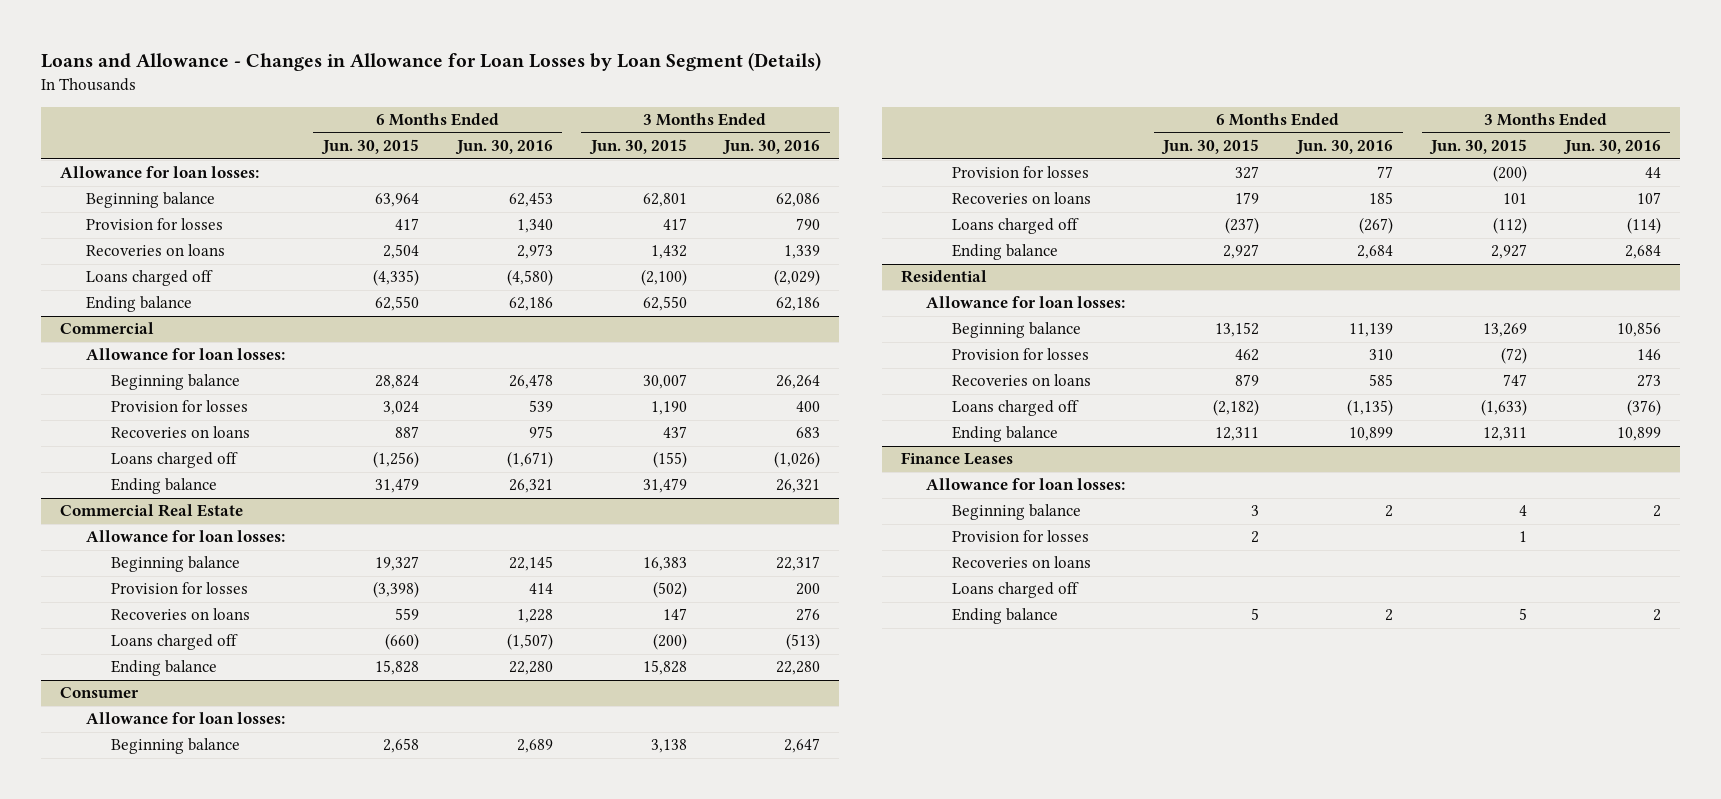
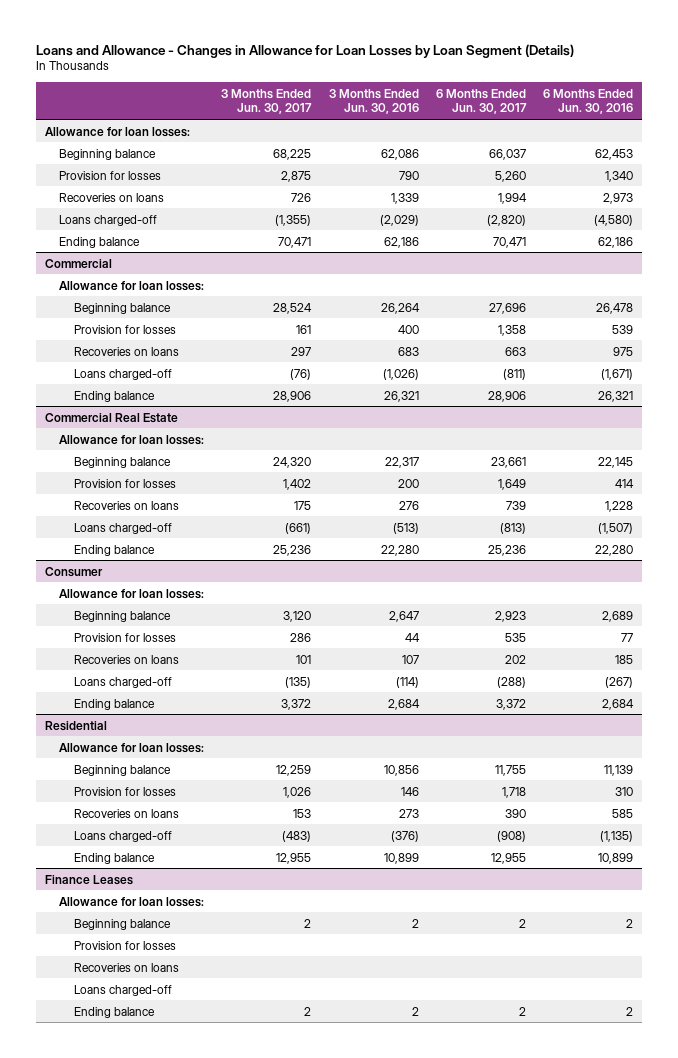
- | 6 Months Ended Jun. 30, 2015 | 6 Months Ended Jun. 30, 2016 | 3 Months Ended Jun. 30, 2015 | 3 Months Ended Jun. 30, 2016
+ | 3 Months Ended Jun. 30, 2017 | 3 Months Ended Jun. 30, 2016 | 6 Months Ended Jun. 30, 2017 | 6 Months Ended Jun. 30, 2016
- Loans charged off | (4,335) | (4,580) | (2,100) | (2,029)
+ Loans charged-off | (1,355) | (2,029) | (2,820) | (4,580)
@ Commercial
- Loans charged off | (1,256) | (1,671) | (155) | (1,026)
+ Loans charged-off | (76) | (1,026) | (811) | (1,671)
@ Commercial Real Estate
- Loans charged off | (660) | (1,507) | (200) | (513)
+ Loans charged-off | (661) | (513) | (813) | (1,507)
@ Consumer
- Loans charged off | (237) | (267) | (112) | (114)
+ Loans charged-off | (135) | (114) | (288) | (267)
@ Residential
- Loans charged off | (2,182) | (1,135) | (1,633) | (376)
+ Loans charged-off | (483) | (376) | (908) | (1,135)
@ Finance Leases
- Loans charged off
+ Loans charged-off

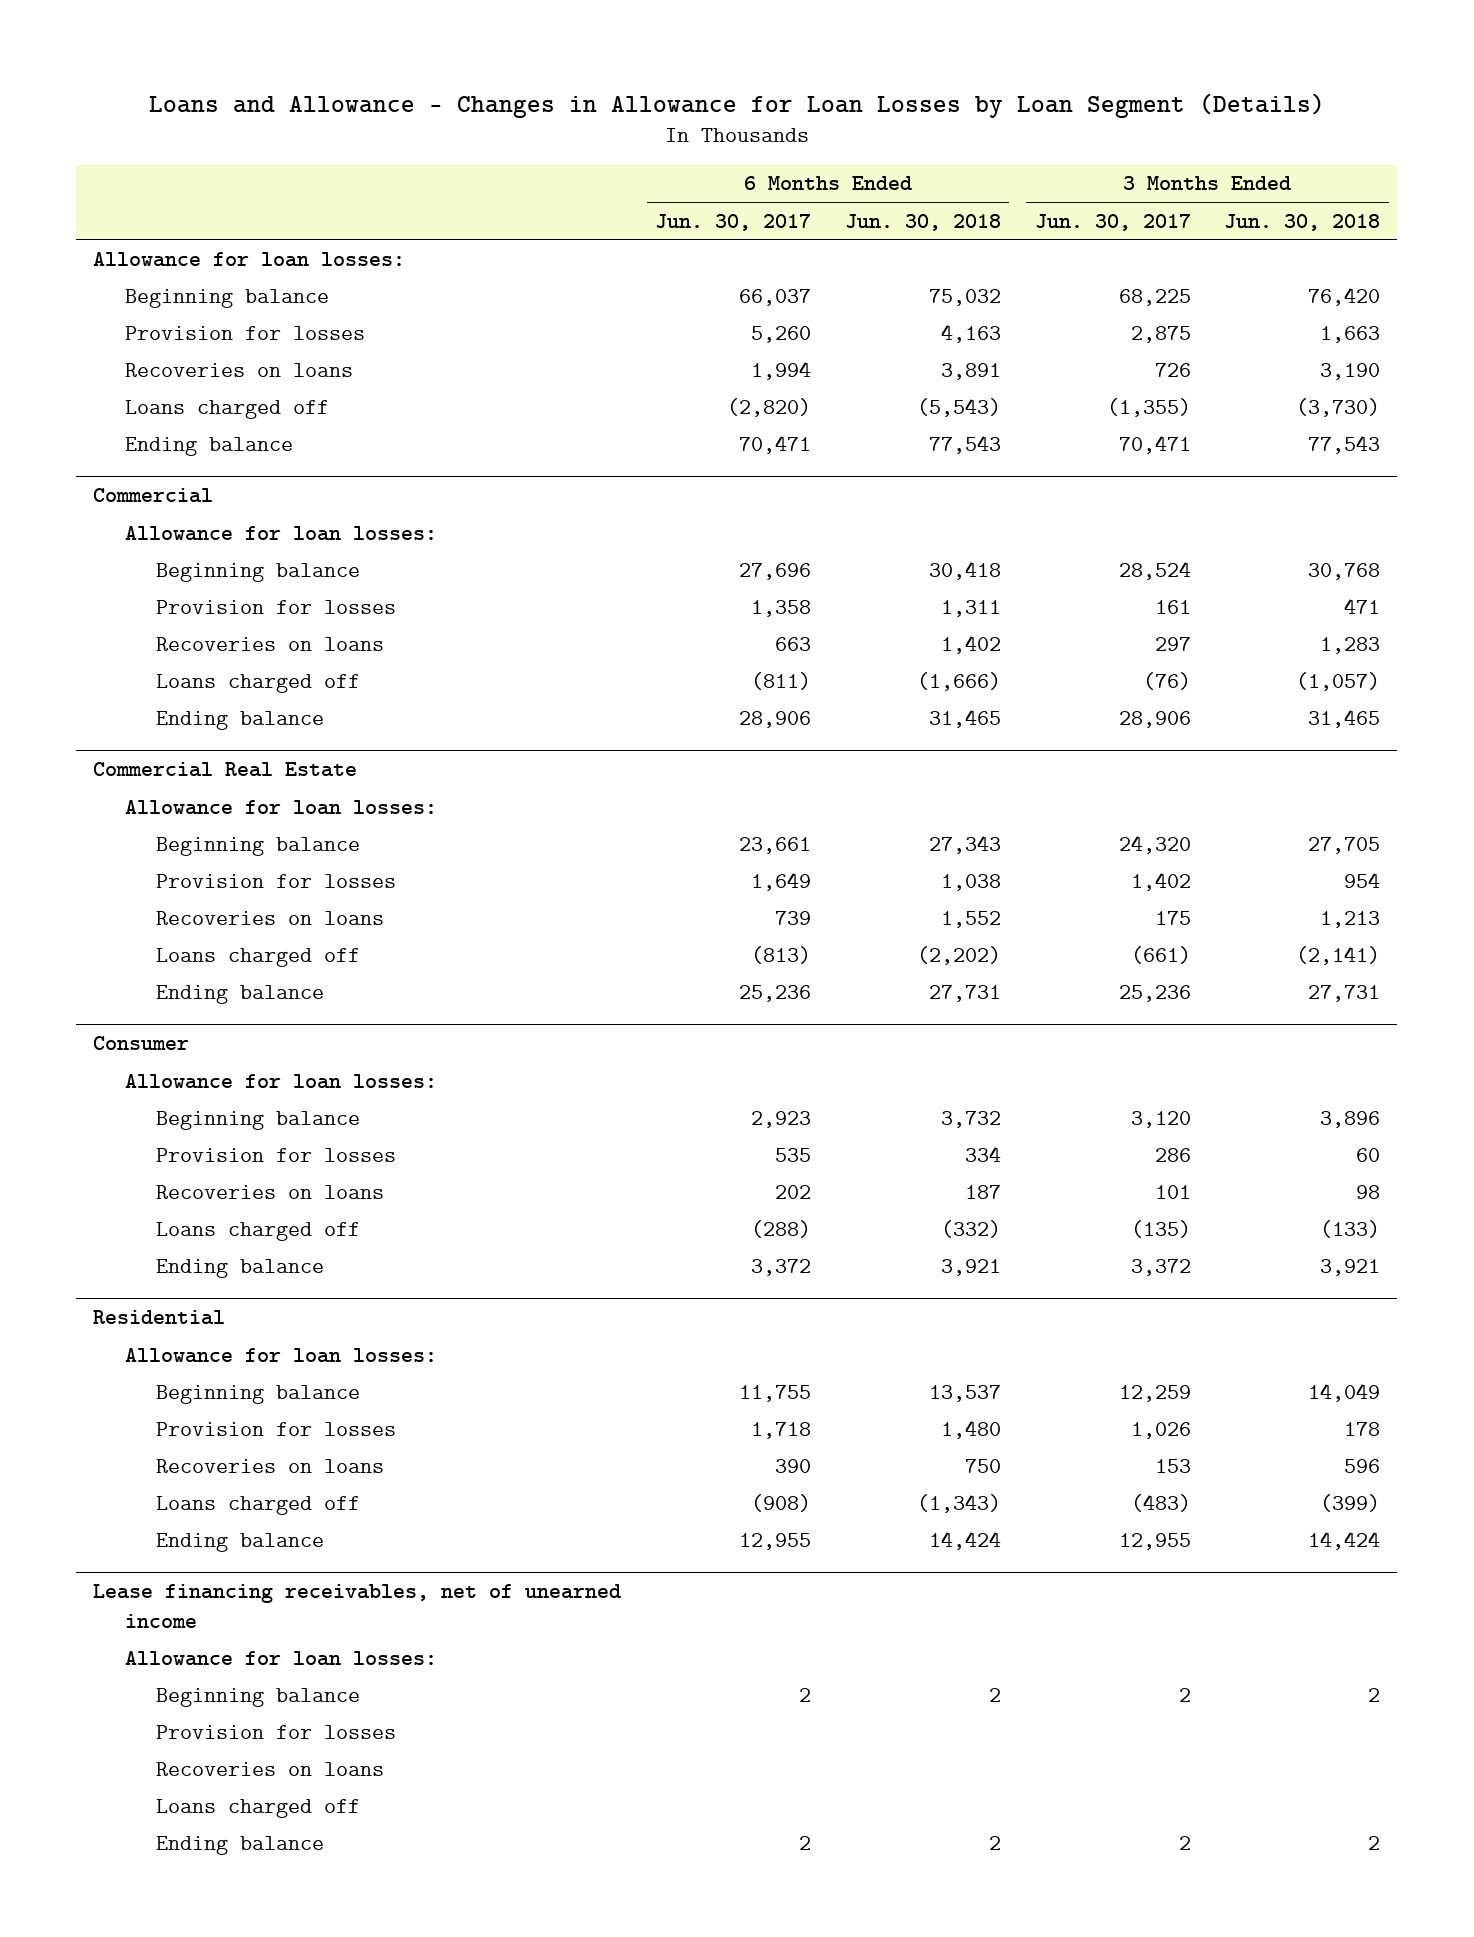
- | 3 Months Ended Jun. 30, 2017 | 3 Months Ended Jun. 30, 2016 | 6 Months Ended Jun. 30, 2017 | 6 Months Ended Jun. 30, 2016
+ | 6 Months Ended Jun. 30, 2017 | 6 Months Ended Jun. 30, 2018 | 3 Months Ended Jun. 30, 2017 | 3 Months Ended Jun. 30, 2018
- Loans charged-off | (1,355) | (2,029) | (2,820) | (4,580)
+ Loans charged off | (2,820) | (5,543) | (1,355) | (3,730)
@ Commercial
- Loans charged-off | (76) | (1,026) | (811) | (1,671)
+ Loans charged off | (811) | (1,666) | (76) | (1,057)
@ Commercial Real Estate
- Loans charged-off | (661) | (513) | (813) | (1,507)
+ Loans charged off | (813) | (2,202) | (661) | (2,141)
@ Consumer
- Loans charged-off | (135) | (114) | (288) | (267)
+ Loans charged off | (288) | (332) | (135) | (133)
@ Residential
- Loans charged-off | (483) | (376) | (908) | (1,135)
+ Loans charged off | (908) | (1,343) | (483) | (399)
- Finance Leases
+ Lease financing receivables, net of unearned income
- Loans charged-off
+ Loans charged off

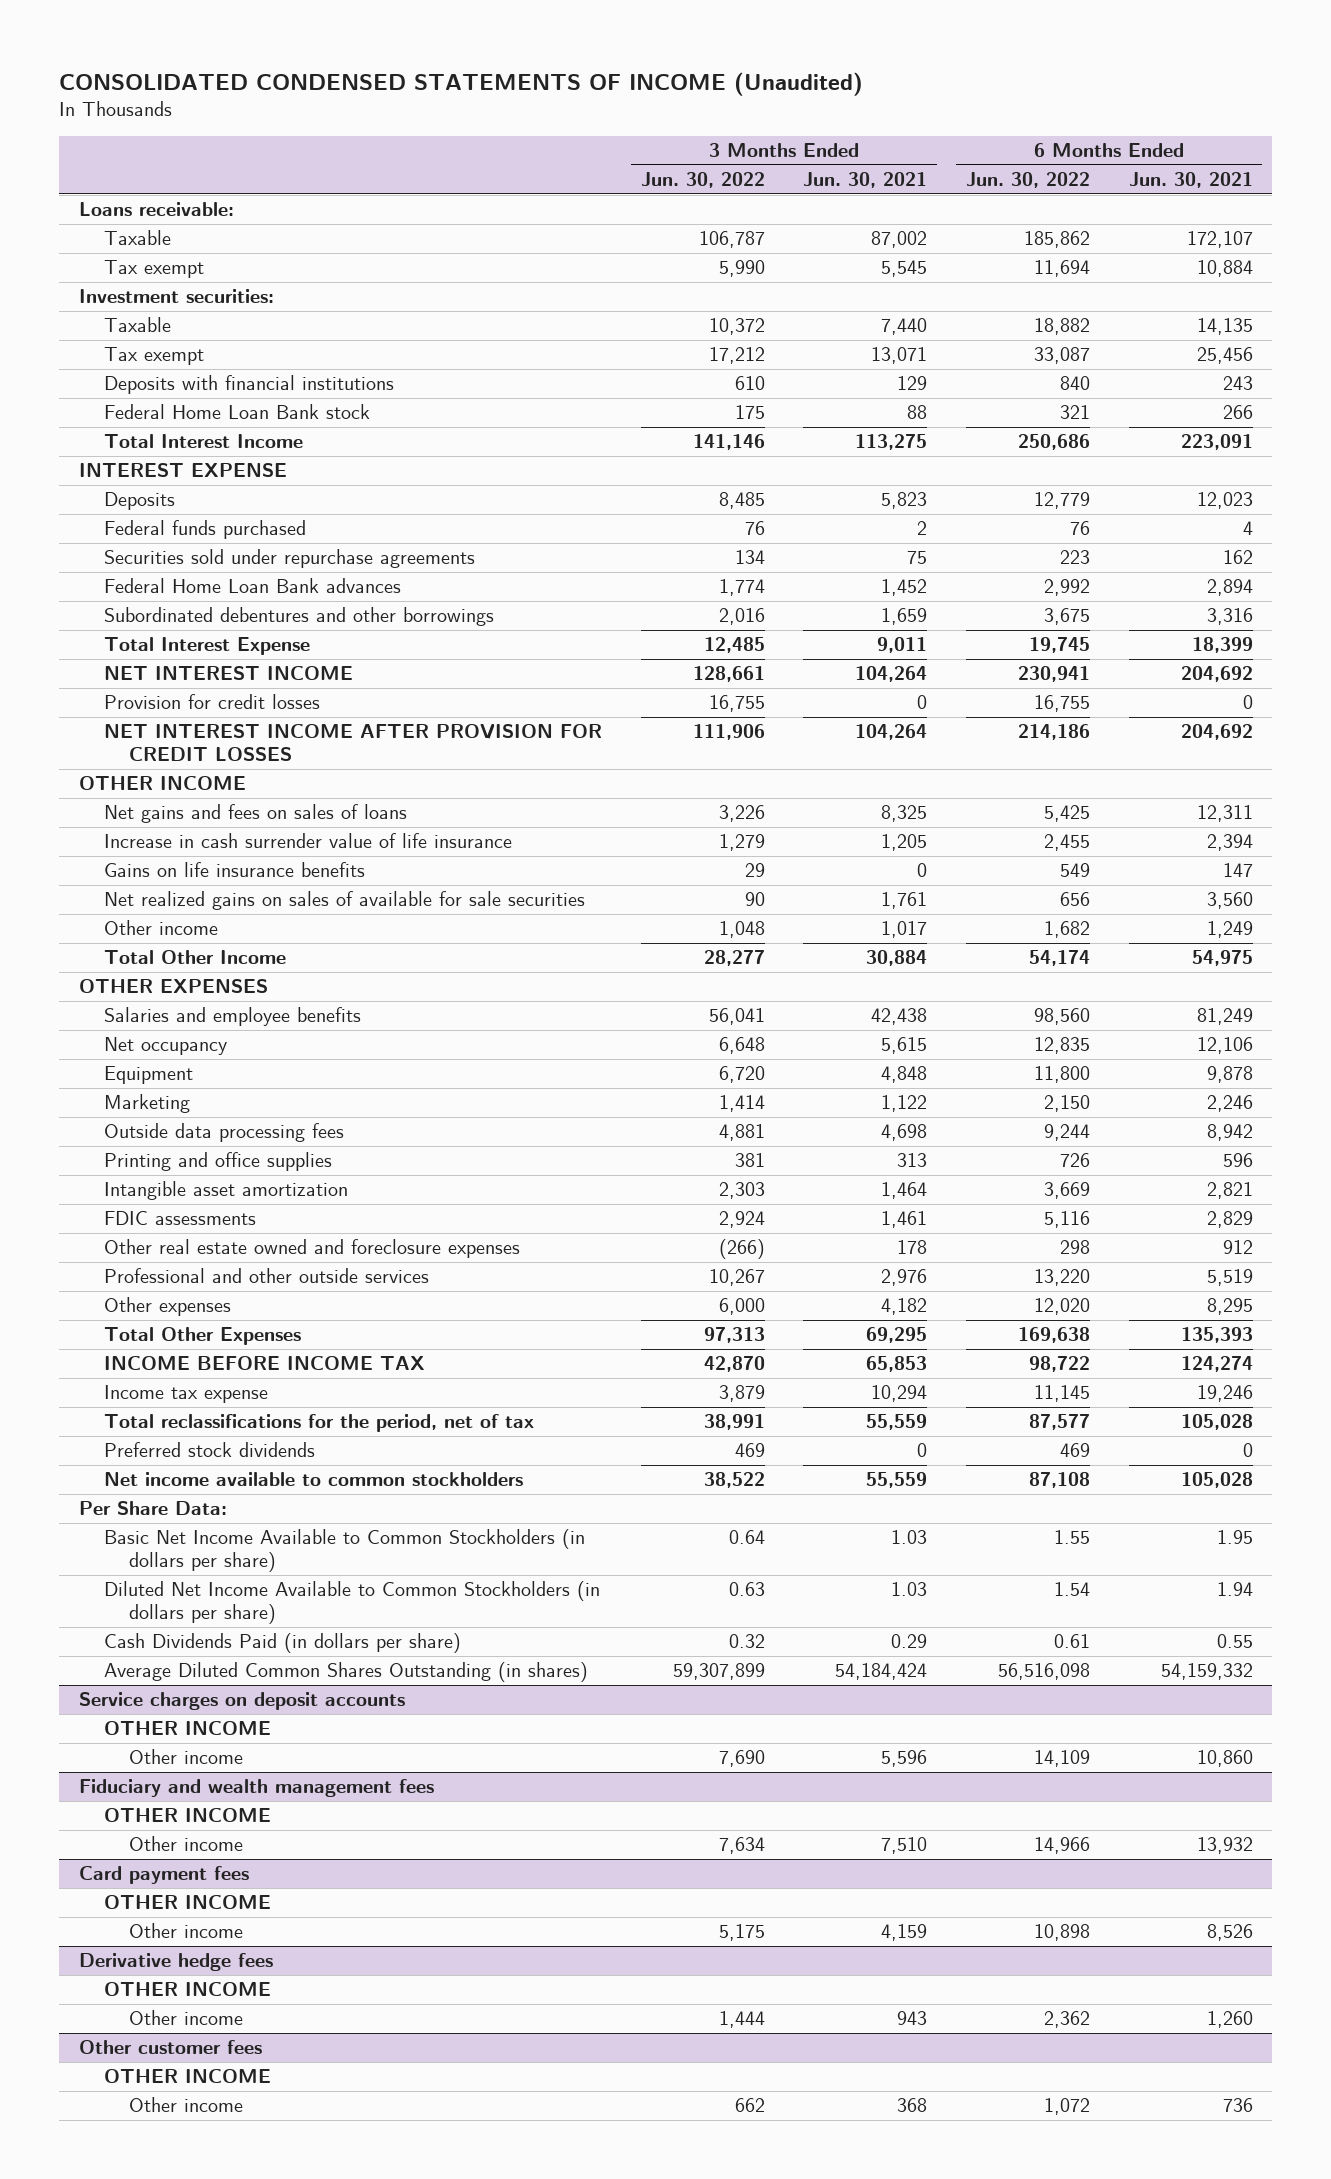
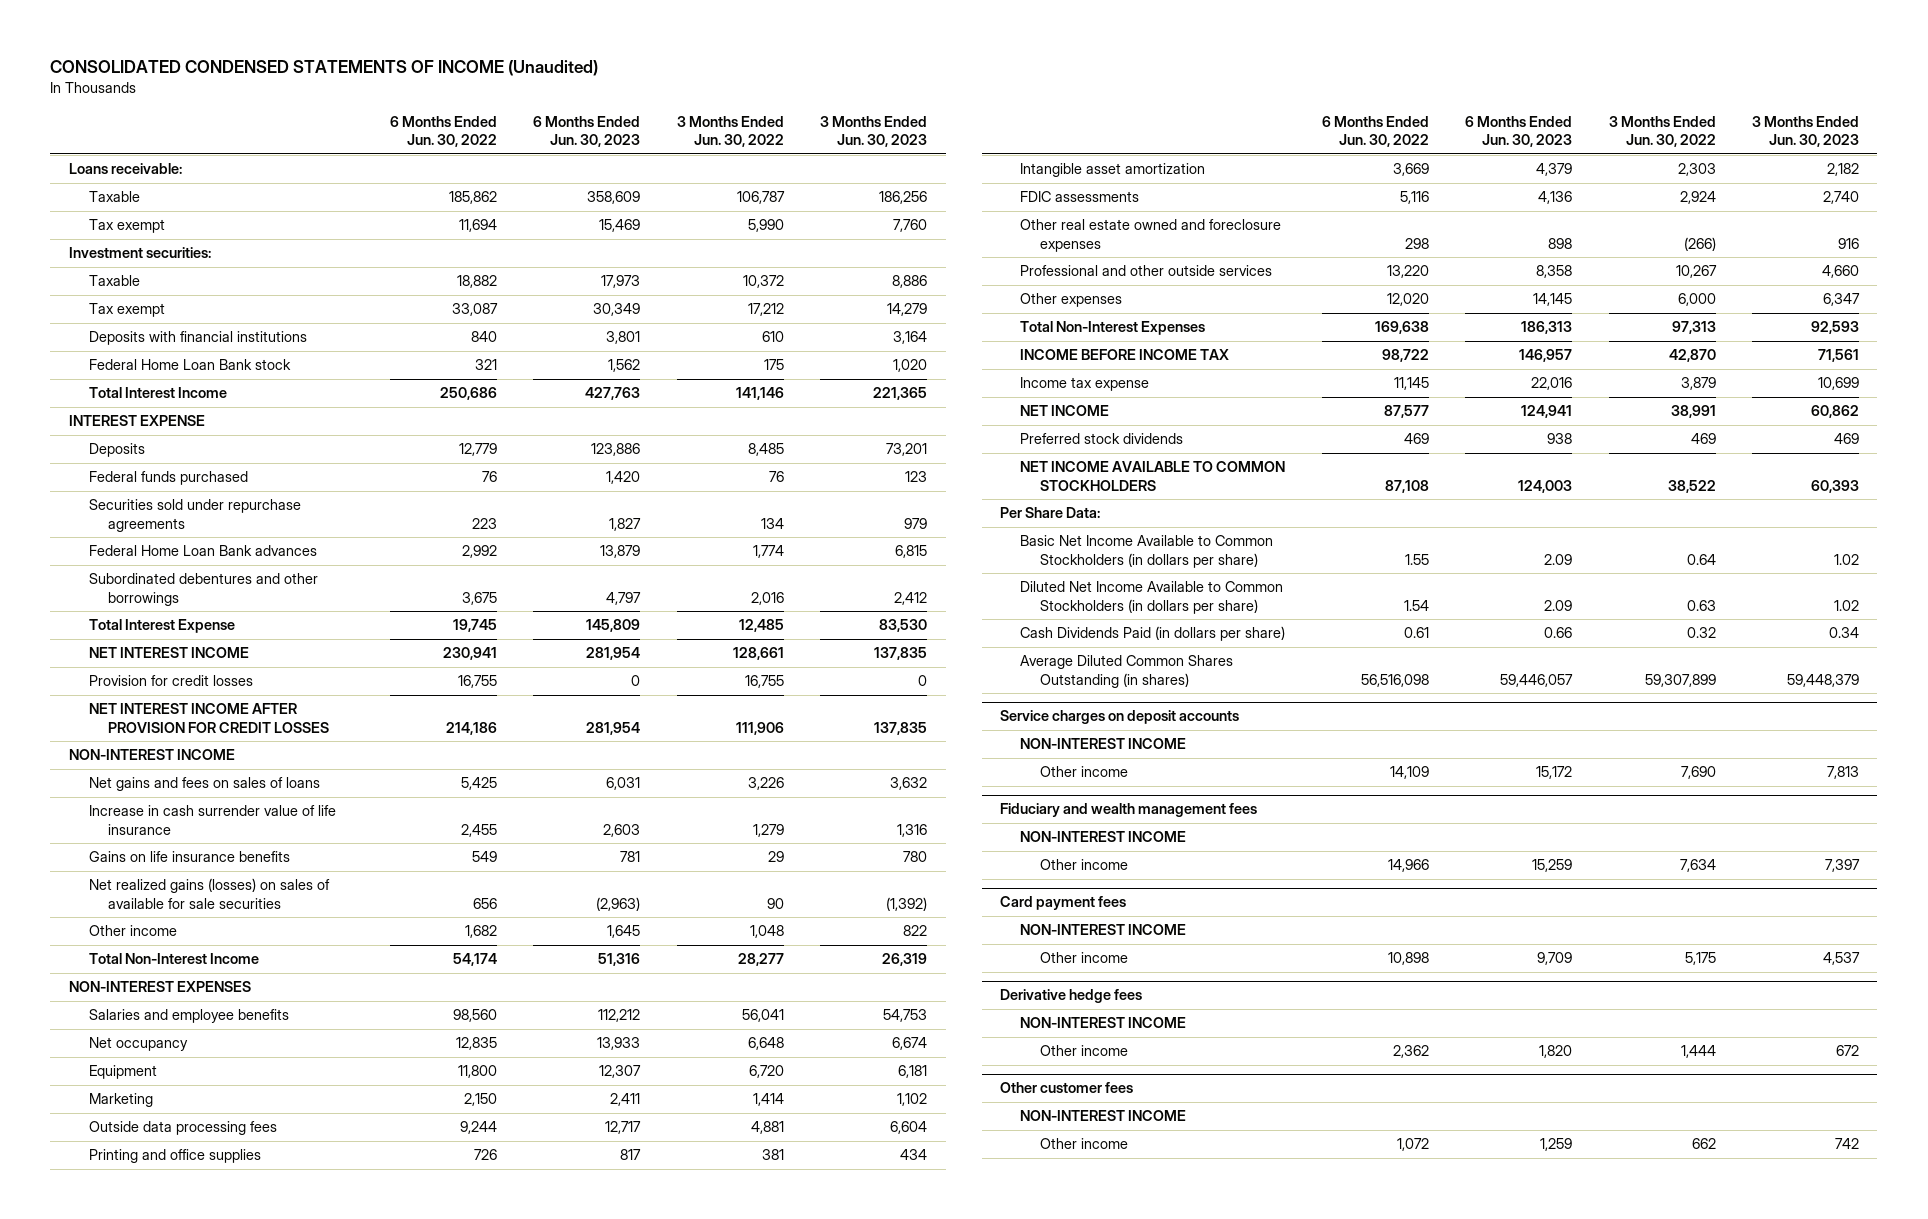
- | 3 Months Ended Jun. 30, 2022 | 3 Months Ended Jun. 30, 2021 | 6 Months Ended Jun. 30, 2022 | 6 Months Ended Jun. 30, 2021
+ | 6 Months Ended Jun. 30, 2022 | 6 Months Ended Jun. 30, 2023 | 3 Months Ended Jun. 30, 2022 | 3 Months Ended Jun. 30, 2023
- OTHER INCOME
+ NON-INTEREST INCOME
- Net realized gains on sales of available for sale securities | 90 | 1,761 | 656 | 3,560
+ Net realized gains (losses) on sales of available for sale securities | 656 | (2,963) | 90 | (1,392)
- Total Other Income | 28,277 | 30,884 | 54,174 | 54,975
- OTHER EXPENSES
+ Total Non-Interest Income | 54,174 | 51,316 | 28,277 | 26,319
+ NON-INTEREST EXPENSES
- Total Other Expenses | 97,313 | 69,295 | 169,638 | 135,393
+ Total Non-Interest Expenses | 169,638 | 186,313 | 97,313 | 92,593
- Total reclassifications for the period, net of tax | 38,991 | 55,559 | 87,577 | 105,028
+ NET INCOME | 87,577 | 124,941 | 38,991 | 60,862
- Net income available to common stockholders | 38,522 | 55,559 | 87,108 | 105,028
+ NET INCOME AVAILABLE TO COMMON STOCKHOLDERS | 87,108 | 124,003 | 38,522 | 60,393
@ Service charges on deposit accounts
- OTHER INCOME
+ NON-INTEREST INCOME
@ Fiduciary and wealth management fees
- OTHER INCOME
+ NON-INTEREST INCOME
@ Card payment fees
- OTHER INCOME
+ NON-INTEREST INCOME
@ Derivative hedge fees
- OTHER INCOME
+ NON-INTEREST INCOME
@ Other customer fees
- OTHER INCOME
+ NON-INTEREST INCOME

